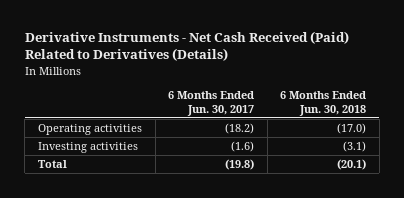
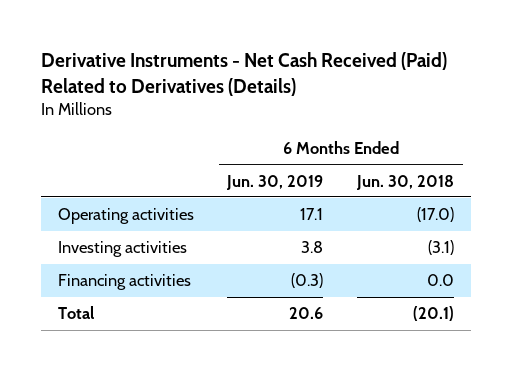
- | 6 Months Ended Jun. 30, 2017 | 6 Months Ended Jun. 30, 2018
+ | 6 Months Ended Jun. 30, 2019 | 6 Months Ended Jun. 30, 2018
+ Financing activities | (0.3) | 0.0

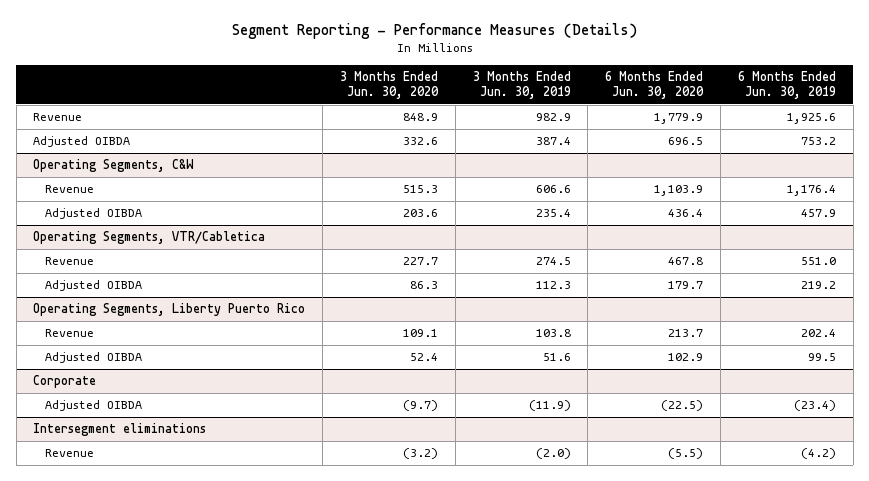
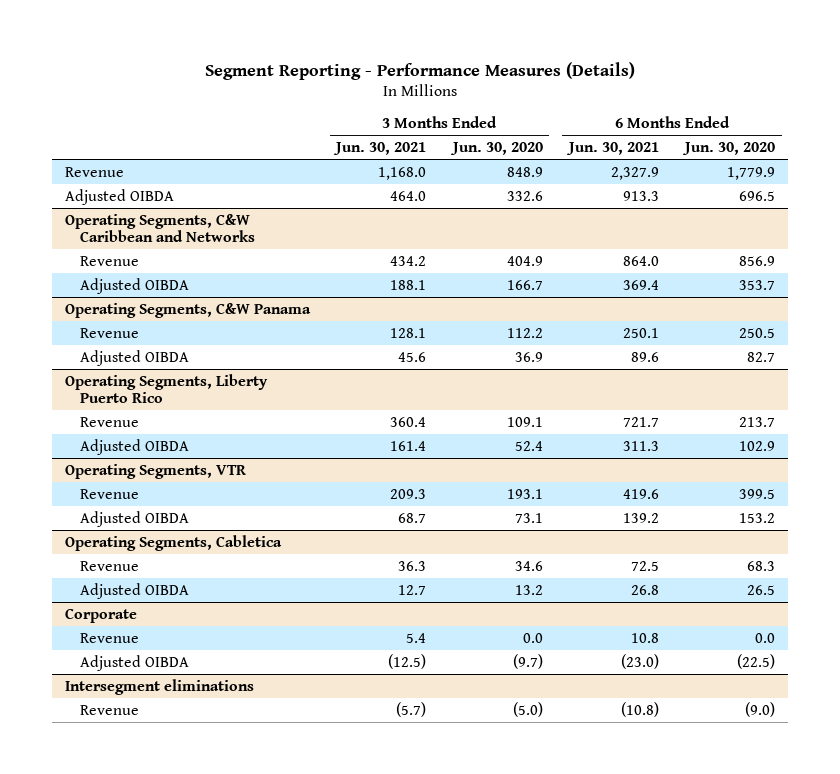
- | 3 Months Ended Jun. 30, 2020 | 3 Months Ended Jun. 30, 2019 | 6 Months Ended Jun. 30, 2020 | 6 Months Ended Jun. 30, 2019
+ | 3 Months Ended Jun. 30, 2021 | 3 Months Ended Jun. 30, 2020 | 6 Months Ended Jun. 30, 2021 | 6 Months Ended Jun. 30, 2020
- Operating Segments, C&W
- Revenue | 515.3 | 606.6 | 1,103.9 | 1,176.4
- Adjusted OIBDA | 203.6 | 235.4 | 436.4 | 457.9
- Operating Segments, VTR/Cabletica
- Revenue | 227.7 | 274.5 | 467.8 | 551.0
- Adjusted OIBDA | 86.3 | 112.3 | 179.7 | 219.2
+ Operating Segments, C&W Caribbean and Networks
+ Revenue | 434.2 | 404.9 | 864.0 | 856.9
+ Adjusted OIBDA | 188.1 | 166.7 | 369.4 | 353.7
+ Operating Segments, C&W Panama
+ Revenue | 128.1 | 112.2 | 250.1 | 250.5
+ Adjusted OIBDA | 45.6 | 36.9 | 89.6 | 82.7
+ Operating Segments, VTR
+ Revenue | 209.3 | 193.1 | 419.6 | 399.5
+ Adjusted OIBDA | 68.7 | 73.1 | 139.2 | 153.2
+ Operating Segments, Cabletica
+ Revenue | 36.3 | 34.6 | 72.5 | 68.3
+ Adjusted OIBDA | 12.7 | 13.2 | 26.8 | 26.5
@ Corporate
+ Revenue | 5.4 | 0.0 | 10.8 | 0.0
@ Intersegment eliminations
- Revenue | (3.2) | (2.0) | (5.5) | (4.2)
+ Revenue | (5.7) | (5.0) | (10.8) | (9.0)

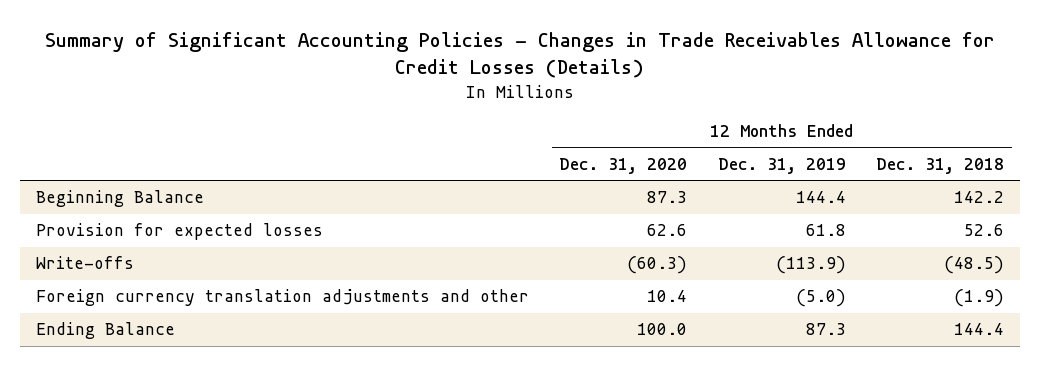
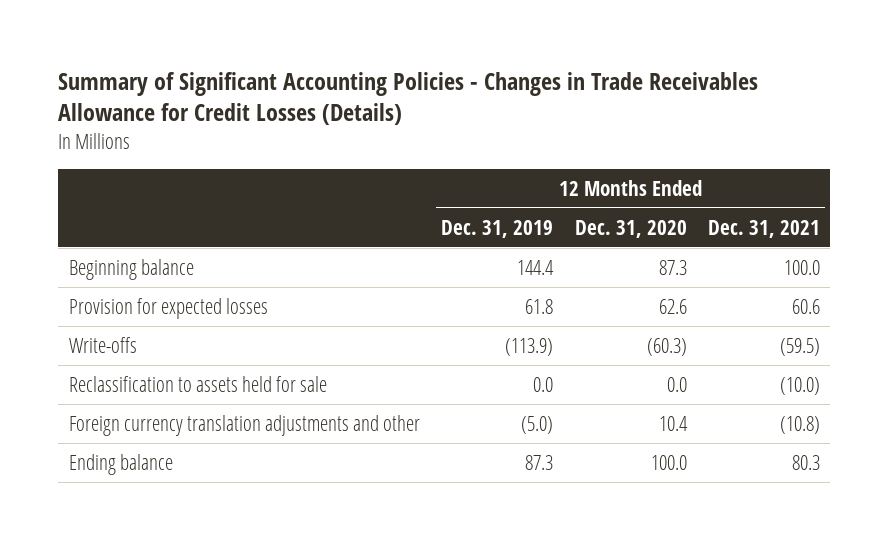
- | 12 Months Ended Dec. 31, 2020 | 12 Months Ended Dec. 31, 2019 | 12 Months Ended Dec. 31, 2018
+ | 12 Months Ended Dec. 31, 2019 | 12 Months Ended Dec. 31, 2020 | 12 Months Ended Dec. 31, 2021
- Beginning Balance | 87.3 | 144.4 | 142.2
+ Beginning balance | 144.4 | 87.3 | 100.0
+ Reclassification to assets held for sale | 0.0 | 0.0 | (10.0)
- Ending Balance | 100.0 | 87.3 | 144.4
+ Ending balance | 87.3 | 100.0 | 80.3

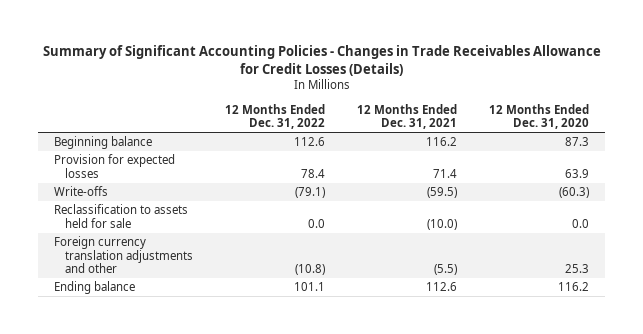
- | 12 Months Ended Dec. 31, 2019 | 12 Months Ended Dec. 31, 2020 | 12 Months Ended Dec. 31, 2021
+ | 12 Months Ended Dec. 31, 2022 | 12 Months Ended Dec. 31, 2021 | 12 Months Ended Dec. 31, 2020
- Beginning balance | 144.4 | 87.3 | 100.0
- Provision for expected losses | 61.8 | 62.6 | 60.6
+ Beginning balance | 112.6 | 116.2 | 87.3
+ Provision for expected losses | 78.4 | 71.4 | 63.9
- Foreign currency translation adjustments and other | (5.0) | 10.4 | (10.8)
- Ending balance | 87.3 | 100.0 | 80.3
+ Foreign currency translation adjustments and other | (10.8) | (5.5) | 25.3
+ Ending balance | 101.1 | 112.6 | 116.2

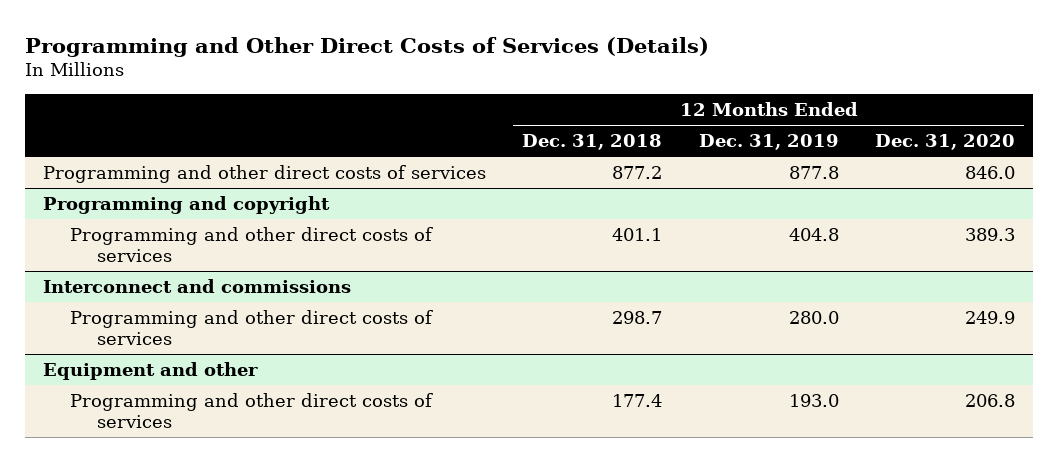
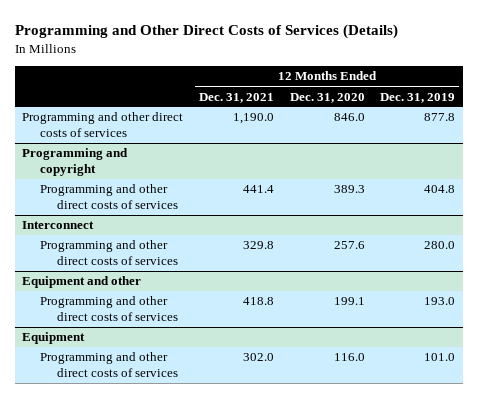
- | 12 Months Ended Dec. 31, 2018 | 12 Months Ended Dec. 31, 2019 | 12 Months Ended Dec. 31, 2020
+ | 12 Months Ended Dec. 31, 2021 | 12 Months Ended Dec. 31, 2020 | 12 Months Ended Dec. 31, 2019
- Interconnect and commissions
- Programming and other direct costs of services | 298.7 | 280.0 | 249.9
+ Interconnect
+ Programming and other direct costs of services | 329.8 | 257.6 | 280.0
@ Equipment and other
- Programming and other direct costs of services | 177.4 | 193.0 | 206.8
+ Programming and other direct costs of services | 418.8 | 199.1 | 193.0
+ Equipment
+ Programming and other direct costs of services | 302.0 | 116.0 | 101.0

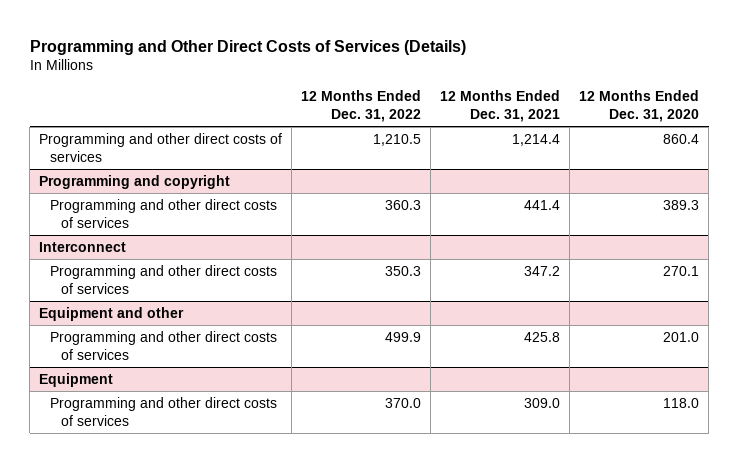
- | 12 Months Ended Dec. 31, 2021 | 12 Months Ended Dec. 31, 2020 | 12 Months Ended Dec. 31, 2019
+ | 12 Months Ended Dec. 31, 2022 | 12 Months Ended Dec. 31, 2021 | 12 Months Ended Dec. 31, 2020
- Programming and other direct costs of services | 1,190.0 | 846.0 | 877.8
+ Programming and other direct costs of services | 1,210.5 | 1,214.4 | 860.4
@ Interconnect
- Programming and other direct costs of services | 329.8 | 257.6 | 280.0
+ Programming and other direct costs of services | 350.3 | 347.2 | 270.1
@ Equipment and other
- Programming and other direct costs of services | 418.8 | 199.1 | 193.0
+ Programming and other direct costs of services | 499.9 | 425.8 | 201.0
@ Equipment
- Programming and other direct costs of services | 302.0 | 116.0 | 101.0
+ Programming and other direct costs of services | 370.0 | 309.0 | 118.0

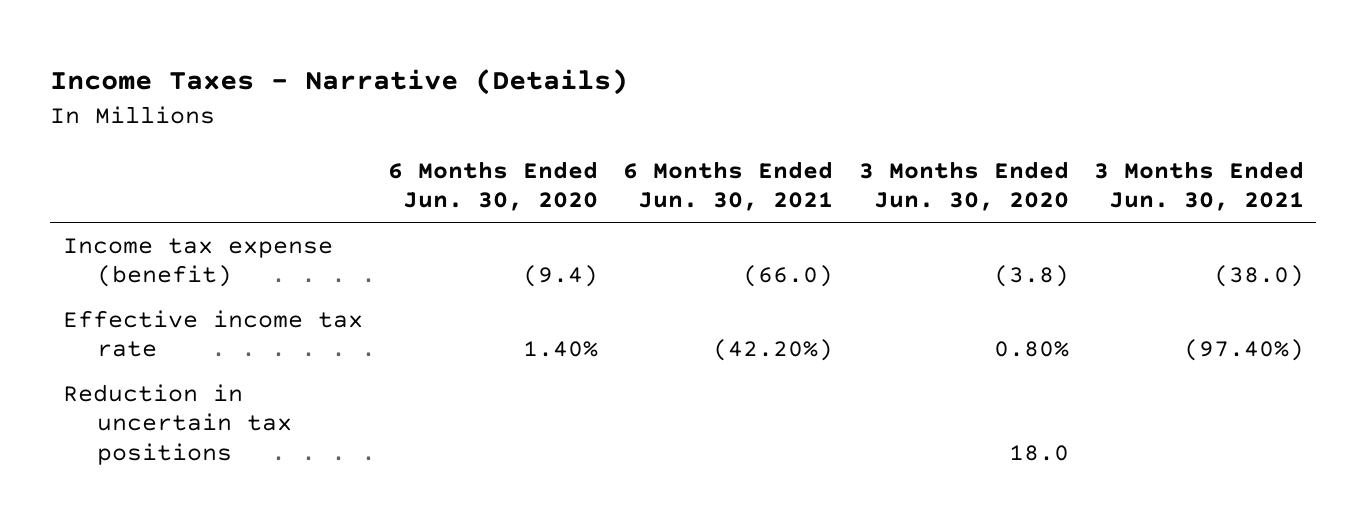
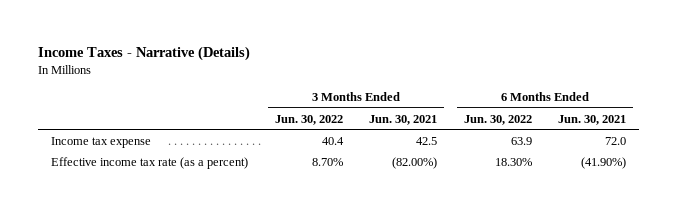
- | 6 Months Ended Jun. 30, 2020 | 6 Months Ended Jun. 30, 2021 | 3 Months Ended Jun. 30, 2020 | 3 Months Ended Jun. 30, 2021
+ | 3 Months Ended Jun. 30, 2022 | 3 Months Ended Jun. 30, 2021 | 6 Months Ended Jun. 30, 2022 | 6 Months Ended Jun. 30, 2021
- Income tax expense (benefit) | (9.4) | (66.0) | (3.8) | (38.0)
- Effective income tax rate | 1.40% | (42.20%) | 0.80% | (97.40%)
- Reduction in uncertain tax positions | | | 18.0 |
+ Income tax expense | 40.4 | 42.5 | 63.9 | 72.0
+ Effective income tax rate (as a percent) | 8.70% | (82.00%) | 18.30% | (41.90%)

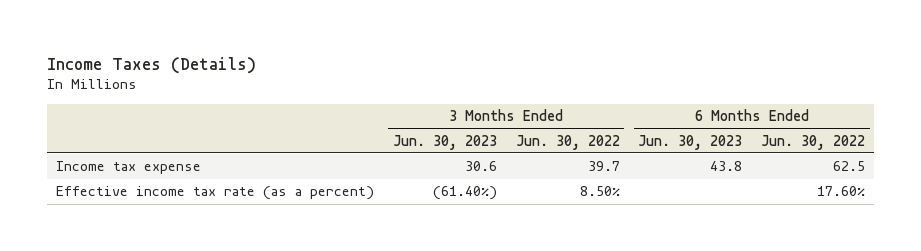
- Income Taxes - Narrative (Details)
+ Income Taxes (Details)
- | 3 Months Ended Jun. 30, 2022 | 3 Months Ended Jun. 30, 2021 | 6 Months Ended Jun. 30, 2022 | 6 Months Ended Jun. 30, 2021
+ | 3 Months Ended Jun. 30, 2023 | 3 Months Ended Jun. 30, 2022 | 6 Months Ended Jun. 30, 2023 | 6 Months Ended Jun. 30, 2022
- Income tax expense | 40.4 | 42.5 | 63.9 | 72.0
- Effective income tax rate (as a percent) | 8.70% | (82.00%) | 18.30% | (41.90%)
+ Income tax expense | 30.6 | 39.7 | 43.8 | 62.5
+ Effective income tax rate (as a percent) | (61.40%) | 8.50% | | 17.60%

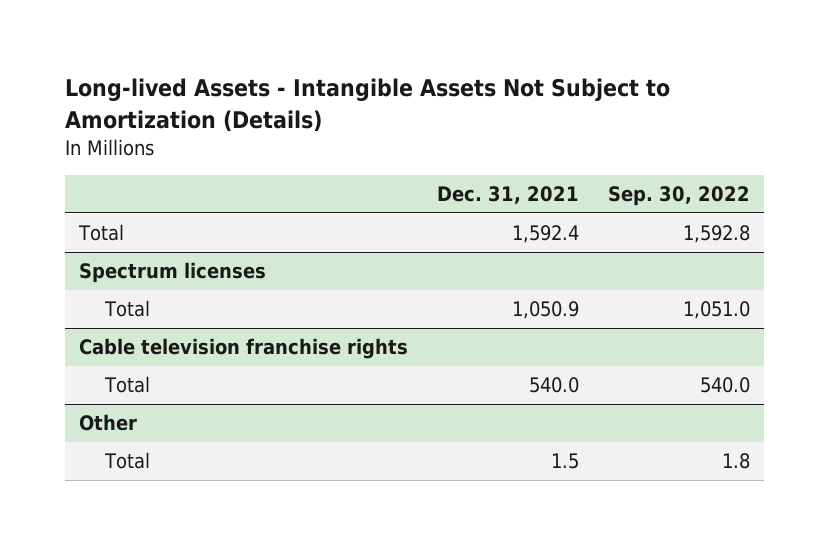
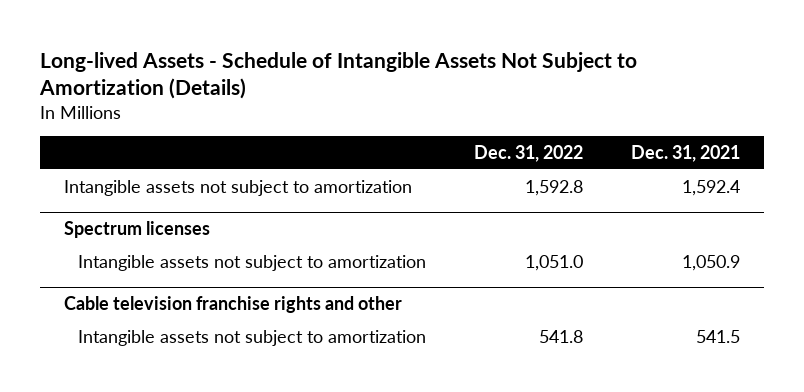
- Long-lived Assets - Intangible Assets Not Subject to Amortization (Details)
+ Long-lived Assets - Schedule of Intangible Assets Not Subject to Amortization (Details)
- | Dec. 31, 2021 | Sep. 30, 2022
+ | Dec. 31, 2022 | Dec. 31, 2021
- Total | 1,592.4 | 1,592.8
+ Intangible assets not subject to amortization | 1,592.8 | 1,592.4
@ Spectrum licenses
- Total | 1,050.9 | 1,051.0
- Cable television franchise rights
- Total | 540.0 | 540.0
- Other
- Total | 1.5 | 1.8
@ Spectrum licenses
+ Intangible assets not subject to amortization | 1,051.0 | 1,050.9
+ Cable television franchise rights and other
+ Intangible assets not subject to amortization | 541.8 | 541.5

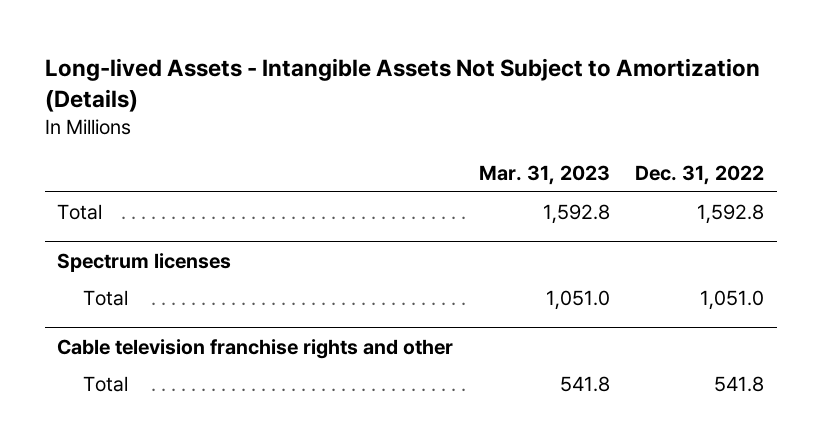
- Long-lived Assets - Schedule of Intangible Assets Not Subject to Amortization (Details)
+ Long-lived Assets - Intangible Assets Not Subject to Amortization (Details)
- | Dec. 31, 2022 | Dec. 31, 2021
+ | Mar. 31, 2023 | Dec. 31, 2022
- Intangible assets not subject to amortization | 1,592.8 | 1,592.4
+ Total | 1,592.8 | 1,592.8
@ Spectrum licenses
- Intangible assets not subject to amortization | 1,051.0 | 1,050.9
+ Total | 1,051.0 | 1,051.0
@ Cable television franchise rights and other
- Intangible assets not subject to amortization | 541.8 | 541.5
+ Total | 541.8 | 541.8

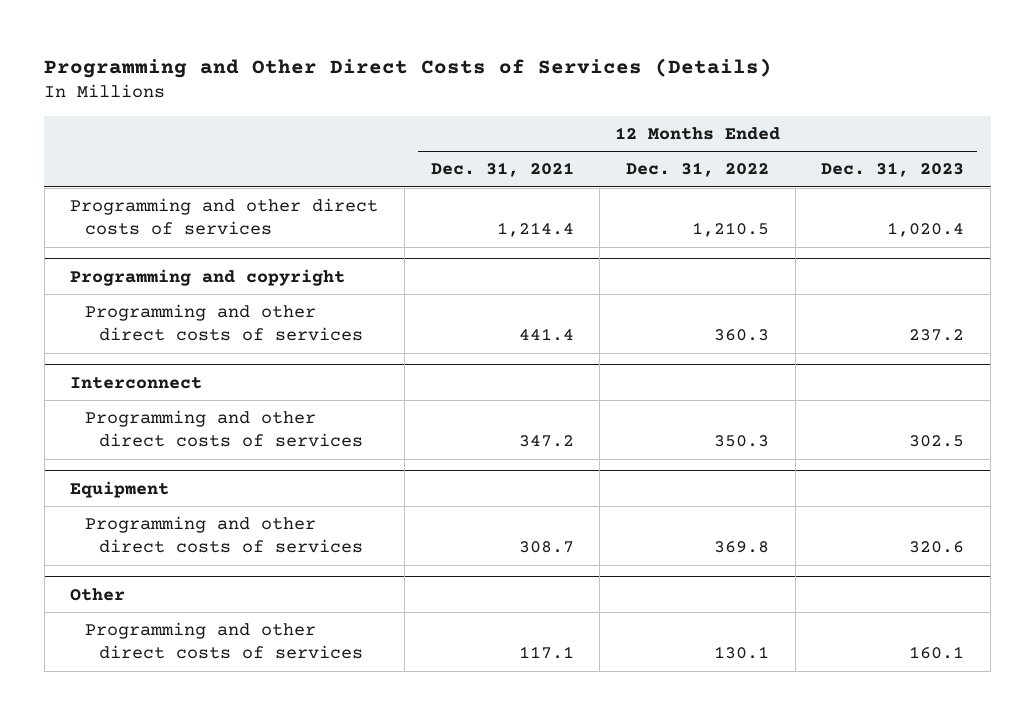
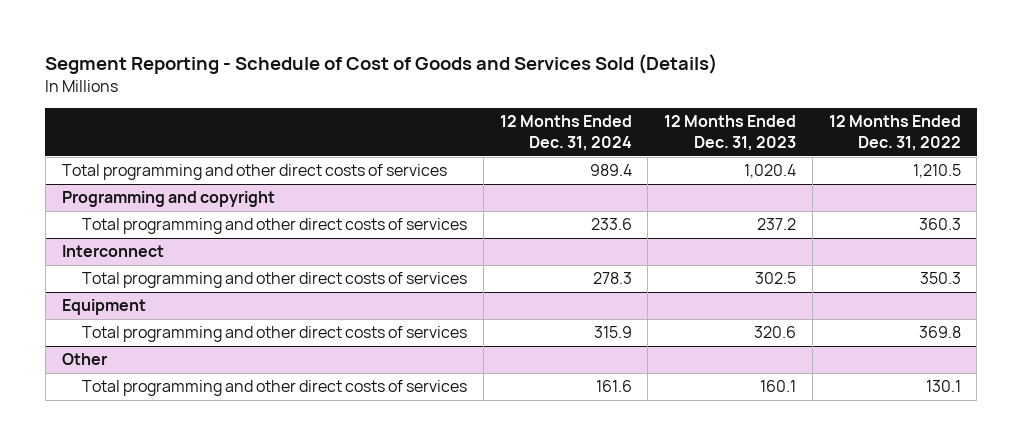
- Programming and Other Direct Costs of Services (Details)
+ Segment Reporting - Schedule of Cost of Goods and Services Sold (Details)
- | 12 Months Ended Dec. 31, 2021 | 12 Months Ended Dec. 31, 2022 | 12 Months Ended Dec. 31, 2023
+ | 12 Months Ended Dec. 31, 2024 | 12 Months Ended Dec. 31, 2023 | 12 Months Ended Dec. 31, 2022
- Programming and other direct costs of services | 1,214.4 | 1,210.5 | 1,020.4
+ Total programming and other direct costs of services | 989.4 | 1,020.4 | 1,210.5
@ Programming and copyright
- Programming and other direct costs of services | 441.4 | 360.3 | 237.2
+ Total programming and other direct costs of services | 233.6 | 237.2 | 360.3
@ Interconnect
- Programming and other direct costs of services | 347.2 | 350.3 | 302.5
+ Total programming and other direct costs of services | 278.3 | 302.5 | 350.3
@ Equipment
- Programming and other direct costs of services | 308.7 | 369.8 | 320.6
+ Total programming and other direct costs of services | 315.9 | 320.6 | 369.8
@ Other
- Programming and other direct costs of services | 117.1 | 130.1 | 160.1
+ Total programming and other direct costs of services | 161.6 | 160.1 | 130.1

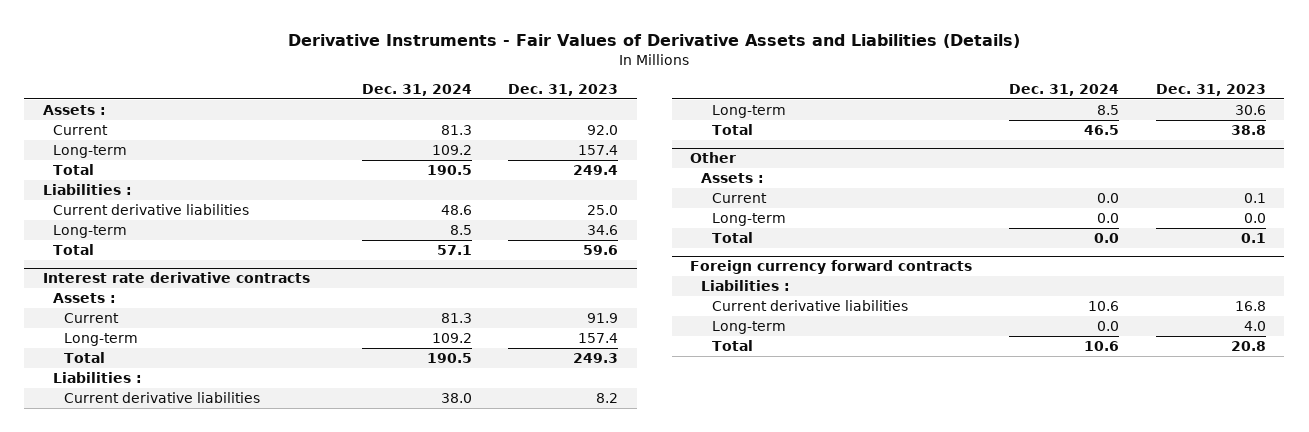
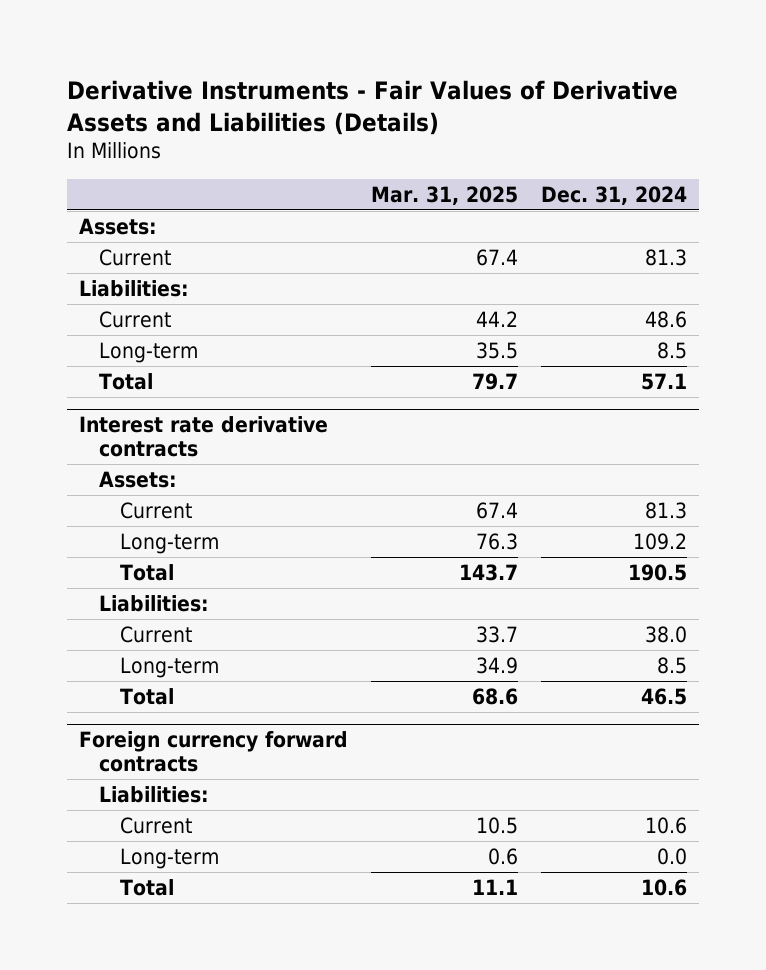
- | Dec. 31, 2024 | Dec. 31, 2023
+ | Mar. 31, 2025 | Dec. 31, 2024
- Assets :
+ Assets:
- Long-term | 109.2 | 157.4
- Total | 190.5 | 249.4
- Liabilities :
- Current derivative liabilities | 48.6 | 25.0
+ Liabilities:
+ Current | 44.2 | 48.6
@ Interest rate derivative contracts
- Assets :
+ Assets:
- Liabilities :
- Current derivative liabilities | 38.0 | 8.2
+ Liabilities:
+ Current | 33.7 | 38.0
- Other
- Assets :
- Current | 0.0 | 0.1
- Long-term | 0.0 | 0.0
- Total | 0.0 | 0.1
@ Foreign currency forward contracts
- Liabilities :
- Current derivative liabilities | 10.6 | 16.8
+ Liabilities:
+ Current | 10.5 | 10.6

